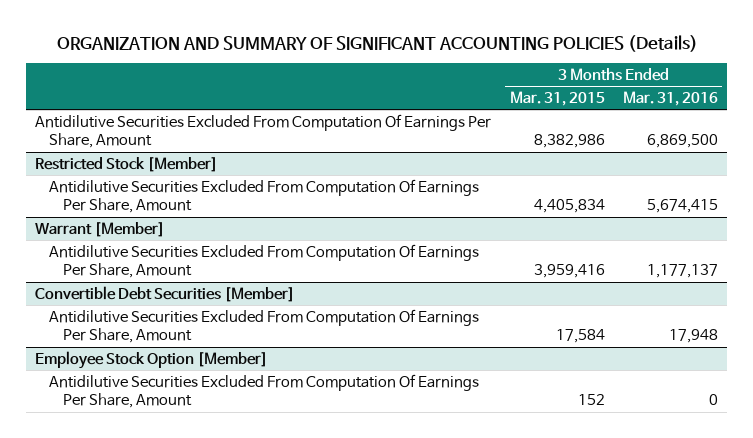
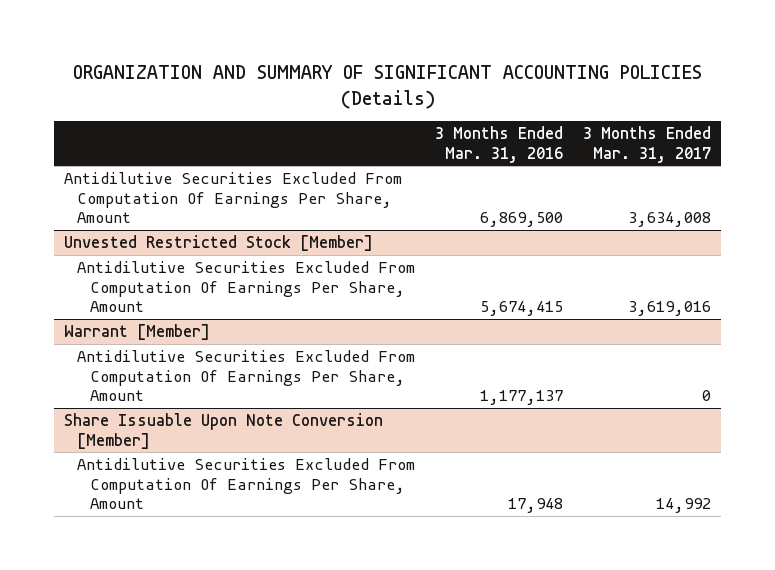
- | 3 Months Ended Mar. 31, 2015 | 3 Months Ended Mar. 31, 2016
+ | 3 Months Ended Mar. 31, 2016 | 3 Months Ended Mar. 31, 2017
- Restricted Stock [Member]
+ Unvested Restricted Stock [Member]
- Convertible Debt Securities [Member]
+ Share Issuable Upon Note Conversion [Member]
- Employee Stock Option [Member]
- Antidilutive Securities Excluded From Computation Of Earnings Per Share, Amount | 152 | 0

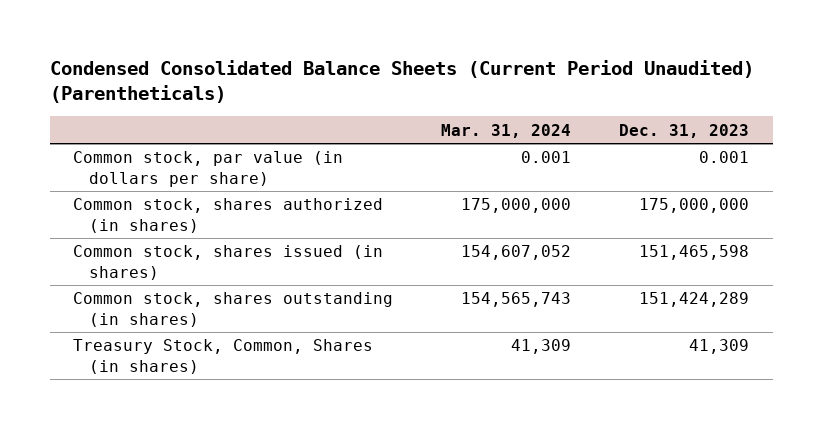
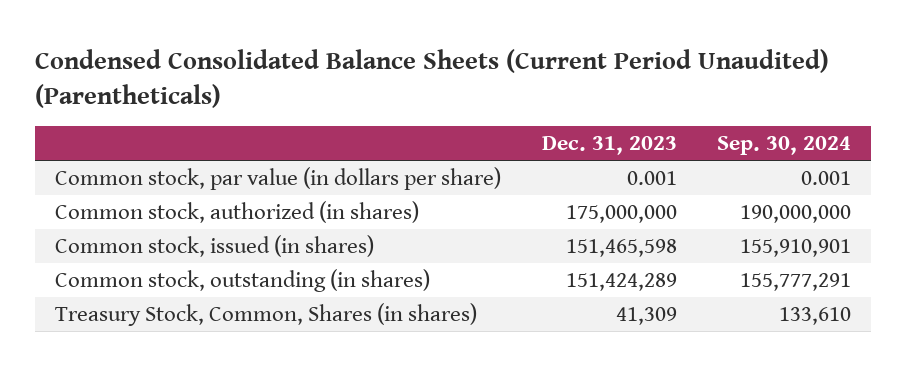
- | Mar. 31, 2024 | Dec. 31, 2023
+ | Dec. 31, 2023 | Sep. 30, 2024
- Common stock, shares authorized (in shares) | 175,000,000 | 175,000,000
- Common stock, shares issued (in shares) | 154,607,052 | 151,465,598
- Common stock, shares outstanding (in shares) | 154,565,743 | 151,424,289
+ Common stock, authorized (in shares) | 175,000,000 | 190,000,000
+ Common stock, issued (in shares) | 151,465,598 | 155,910,901
+ Common stock, outstanding (in shares) | 151,424,289 | 155,777,291

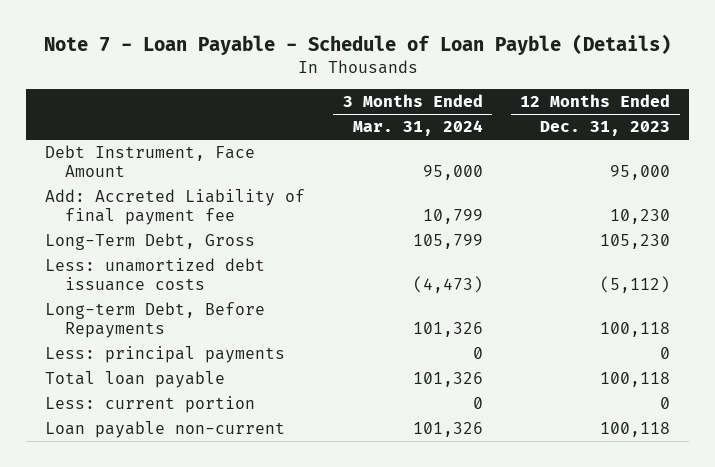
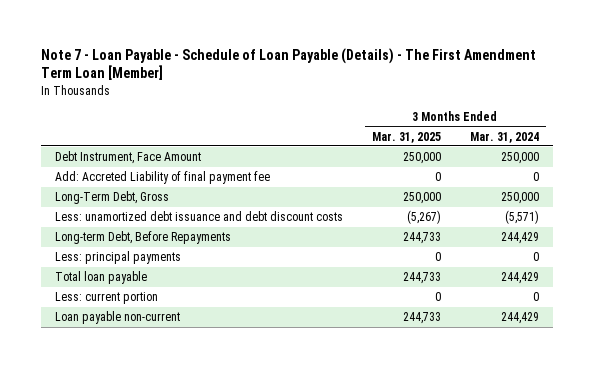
- Note 7 - Loan Payable - Schedule of Loan Payble (Details)
+ Note 7 - Loan Payable - Schedule of Loan Payable (Details) - The First Amendment Term Loan [Member]
- | 3 Months Ended Mar. 31, 2024 | 12 Months Ended Dec. 31, 2023
+ | 3 Months Ended Mar. 31, 2025 | 3 Months Ended Mar. 31, 2024
- Debt Instrument, Face Amount | 95,000 | 95,000
- Add: Accreted Liability of final payment fee | 10,799 | 10,230
- Long-Term Debt, Gross | 105,799 | 105,230
- Less: unamortized debt issuance costs | (4,473) | (5,112)
- Long-term Debt, Before Repayments | 101,326 | 100,118
+ Debt Instrument, Face Amount | 250,000 | 250,000
+ Add: Accreted Liability of final payment fee | 0 | 0
+ Long-Term Debt, Gross | 250,000 | 250,000
+ Less: unamortized debt issuance and debt discount costs | (5,267) | (5,571)
+ Long-term Debt, Before Repayments | 244,733 | 244,429
- Total loan payable | 101,326 | 100,118
+ Total loan payable | 244,733 | 244,429
- Loan payable non-current | 101,326 | 100,118
+ Loan payable non-current | 244,733 | 244,429

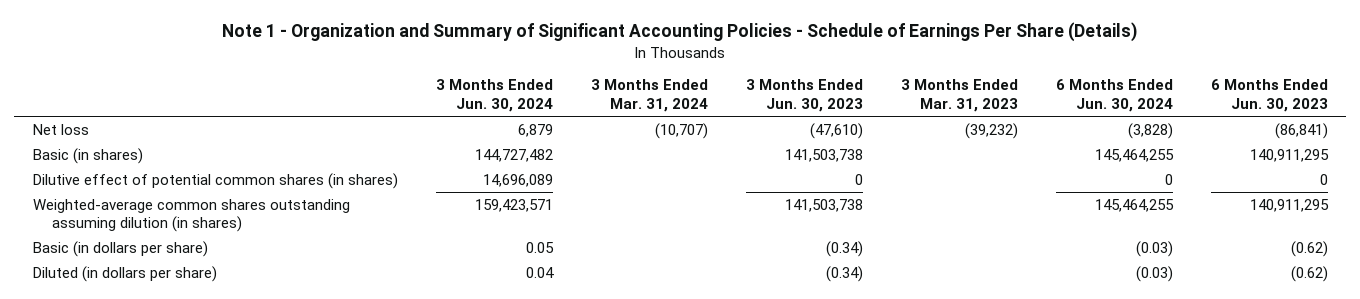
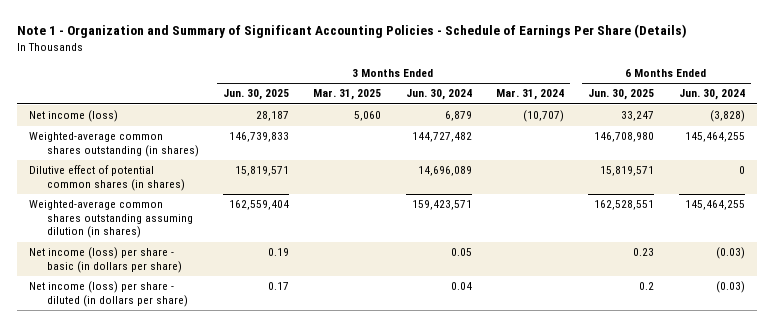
- | 3 Months Ended Jun. 30, 2024 | 3 Months Ended Mar. 31, 2024 | 3 Months Ended Jun. 30, 2023 | 3 Months Ended Mar. 31, 2023 | 6 Months Ended Jun. 30, 2024 | 6 Months Ended Jun. 30, 2023
+ | 3 Months Ended Jun. 30, 2025 | 3 Months Ended Mar. 31, 2025 | 3 Months Ended Jun. 30, 2024 | 3 Months Ended Mar. 31, 2024 | 6 Months Ended Jun. 30, 2025 | 6 Months Ended Jun. 30, 2024
- Net loss | 6,879 | (10,707) | (47,610) | (39,232) | (3,828) | (86,841)
- Basic (in shares) | 144,727,482 | | 141,503,738 | | 145,464,255 | 140,911,295
+ Net income (loss) | 28,187 | 5,060 | 6,879 | (10,707) | 33,247 | (3,828)
+ Weighted-average common shares outstanding (in shares) | 146,739,833 | | 144,727,482 | | 146,708,980 | 145,464,255
- Basic (in dollars per share) | 0.05 | | (0.34) | | (0.03) | (0.62)
- Diluted (in dollars per share) | 0.04 | | (0.34) | | (0.03) | (0.62)
+ Net income (loss) per share - basic (in dollars per share) | 0.19 | | 0.05 | | 0.23 | (0.03)
+ Net income (loss) per share - diluted (in dollars per share) | 0.17 | | 0.04 | | 0.2 | (0.03)

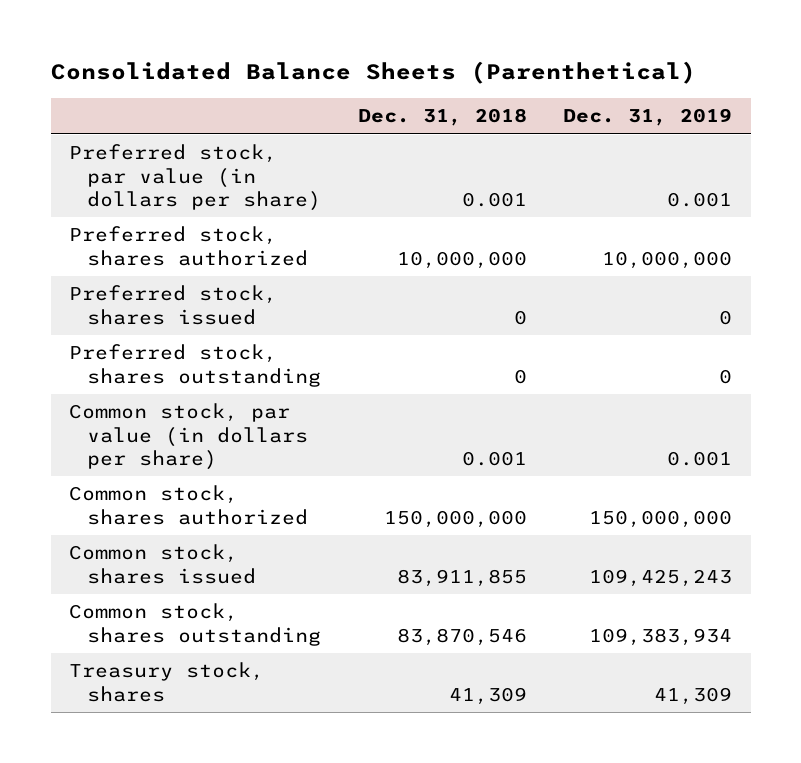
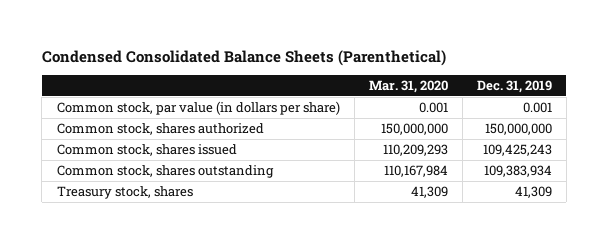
- Consolidated Balance Sheets (Parenthetical)
+ Condensed Consolidated Balance Sheets (Parenthetical)
- | Dec. 31, 2018 | Dec. 31, 2019
+ | Mar. 31, 2020 | Dec. 31, 2019
- Preferred stock, par value (in dollars per share) | 0.001 | 0.001
- Preferred stock, shares authorized | 10,000,000 | 10,000,000
- Preferred stock, shares issued | 0 | 0
- Preferred stock, shares outstanding | 0 | 0

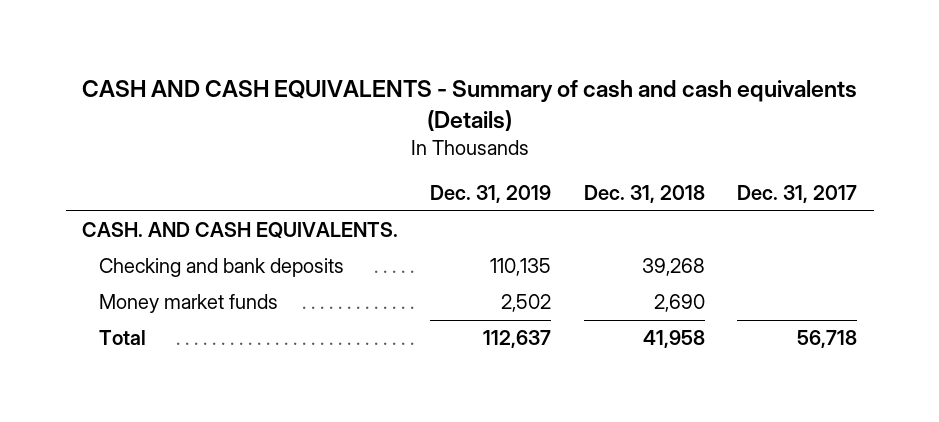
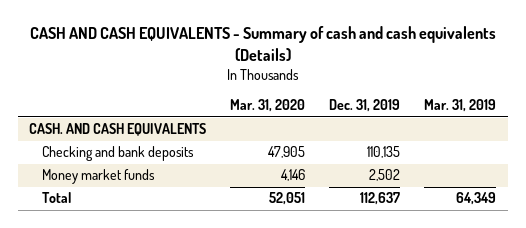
- | Dec. 31, 2019 | Dec. 31, 2018 | Dec. 31, 2017
+ | Mar. 31, 2020 | Dec. 31, 2019 | Mar. 31, 2019
- CASH. AND CASH EQUIVALENTS.
+ CASH. AND CASH EQUIVALENTS

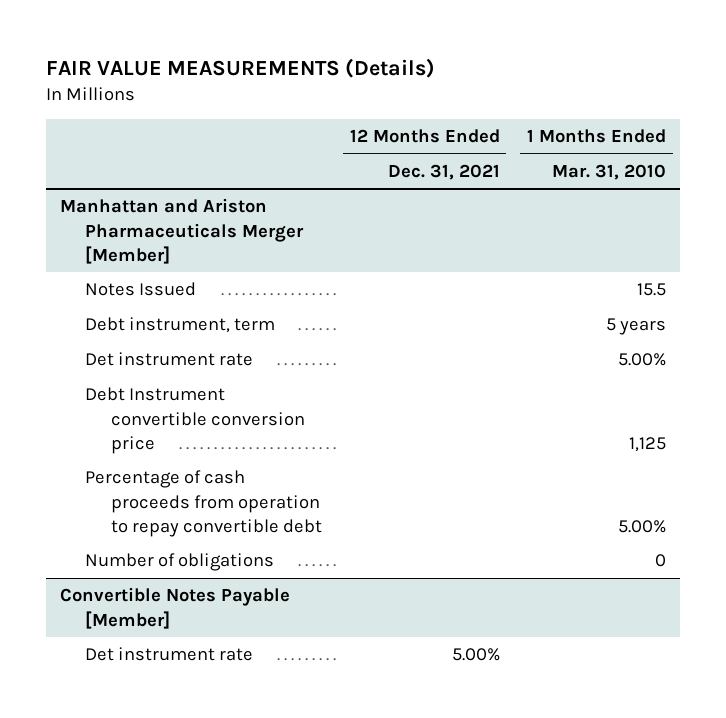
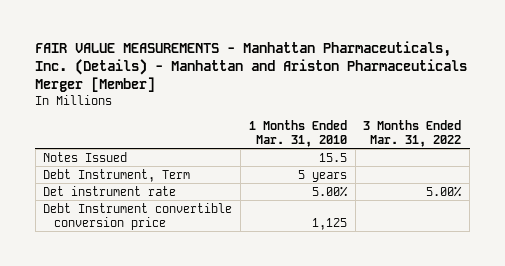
- FAIR VALUE MEASUREMENTS (Details)
+ FAIR VALUE MEASUREMENTS - Manhattan Pharmaceuticals, Inc. (Details) - Manhattan and Ariston Pharmaceuticals Merger [Member]
- | 12 Months Ended Dec. 31, 2021 | 1 Months Ended Mar. 31, 2010
+ | 1 Months Ended Mar. 31, 2010 | 3 Months Ended Mar. 31, 2022
- Manhattan and Ariston Pharmaceuticals Merger [Member]
- Debt instrument, term | | 5 years
+ Debt Instrument, Term | 5 years |
- Percentage of cash proceeds from operation to repay convertible debt | | 5.00%
- Number of obligations | | 0
- Convertible Notes Payable [Member]
- Det instrument rate | 5.00% |

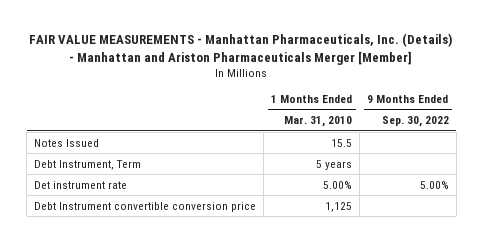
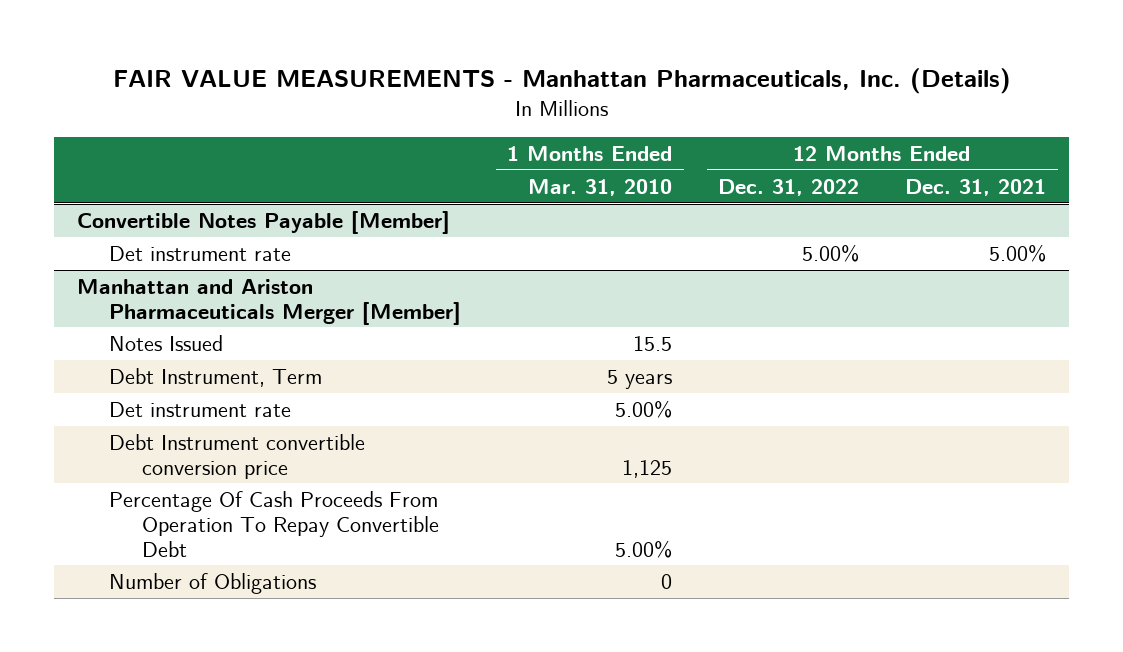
- FAIR VALUE MEASUREMENTS - Manhattan Pharmaceuticals, Inc. (Details) - Manhattan and Ariston Pharmaceuticals Merger [Member]
+ FAIR VALUE MEASUREMENTS - Manhattan Pharmaceuticals, Inc. (Details)
- | 1 Months Ended Mar. 31, 2010 | 9 Months Ended Sep. 30, 2022
+ | 1 Months Ended Mar. 31, 2010 | 12 Months Ended Dec. 31, 2022 | 12 Months Ended Dec. 31, 2021
+ Convertible Notes Payable [Member]
+ Det instrument rate | | 5.00% | 5.00%
+ Manhattan and Ariston Pharmaceuticals Merger [Member]
+ Percentage Of Cash Proceeds From Operation To Repay Convertible Debt | 5.00% | |
+ Number of Obligations | 0 | |

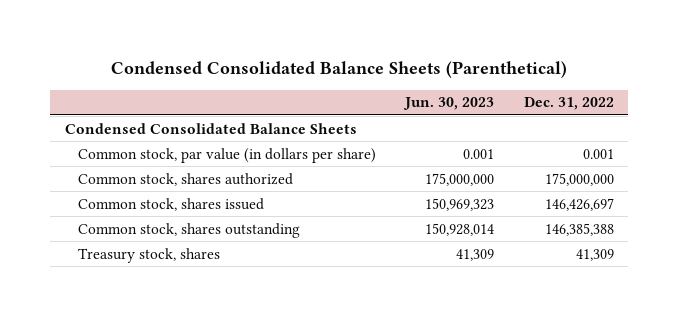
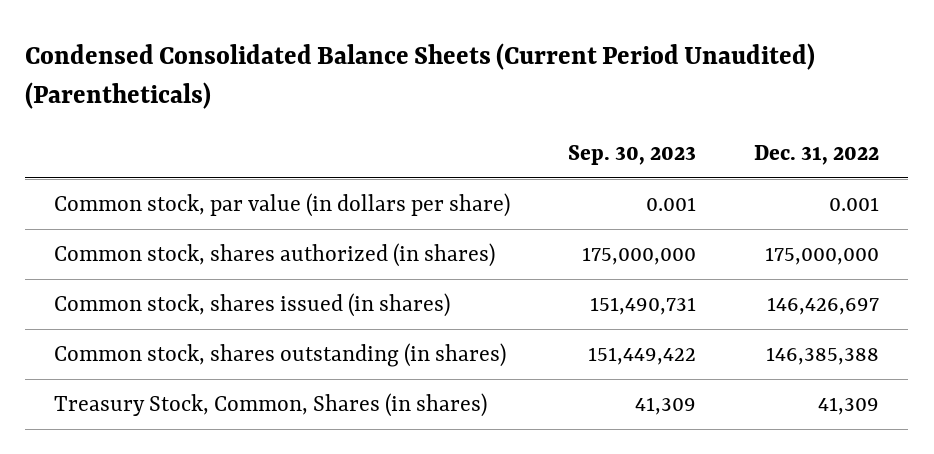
- Condensed Consolidated Balance Sheets (Parenthetical)
+ Condensed Consolidated Balance Sheets (Current Period Unaudited) (Parentheticals)
- | Jun. 30, 2023 | Dec. 31, 2022
+ | Sep. 30, 2023 | Dec. 31, 2022
- Condensed Consolidated Balance Sheets
- Common stock, shares authorized | 175,000,000 | 175,000,000
- Common stock, shares issued | 150,969,323 | 146,426,697
- Common stock, shares outstanding | 150,928,014 | 146,385,388
- Treasury stock, shares | 41,309 | 41,309
+ Common stock, shares authorized (in shares) | 175,000,000 | 175,000,000
+ Common stock, shares issued (in shares) | 151,490,731 | 146,426,697
+ Common stock, shares outstanding (in shares) | 151,449,422 | 146,385,388
+ Treasury Stock, Common, Shares (in shares) | 41,309 | 41,309

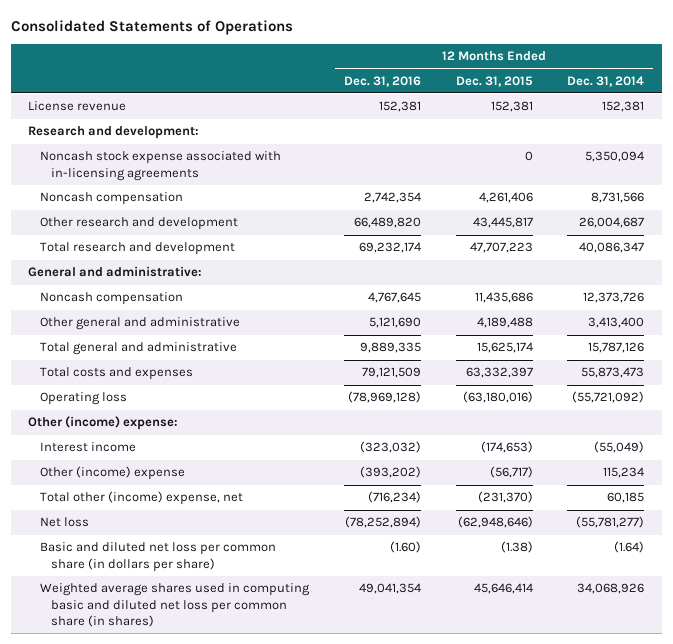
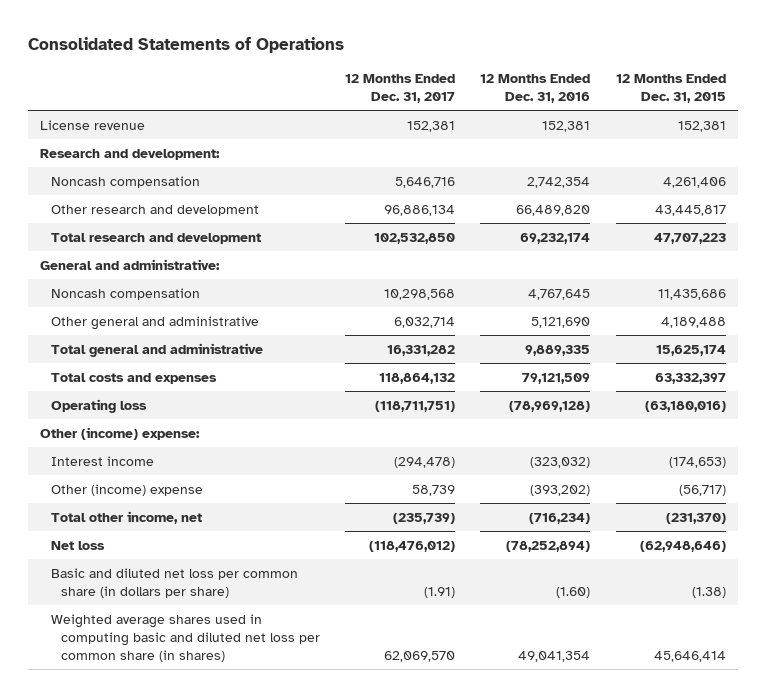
- | 12 Months Ended Dec. 31, 2016 | 12 Months Ended Dec. 31, 2015 | 12 Months Ended Dec. 31, 2014
+ | 12 Months Ended Dec. 31, 2017 | 12 Months Ended Dec. 31, 2016 | 12 Months Ended Dec. 31, 2015
- Noncash stock expense associated with in-licensing agreements | | 0 | 5,350,094
- Total other (income) expense, net | (716,234) | (231,370) | 60,185
+ Total other income, net | (235,739) | (716,234) | (231,370)

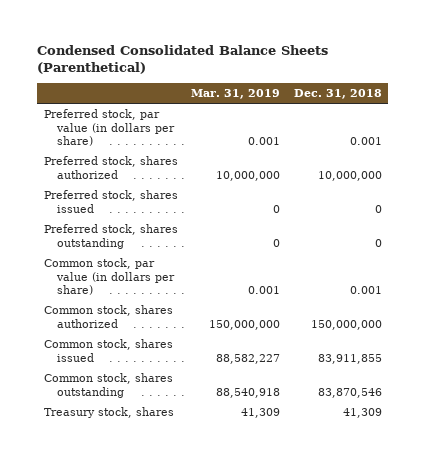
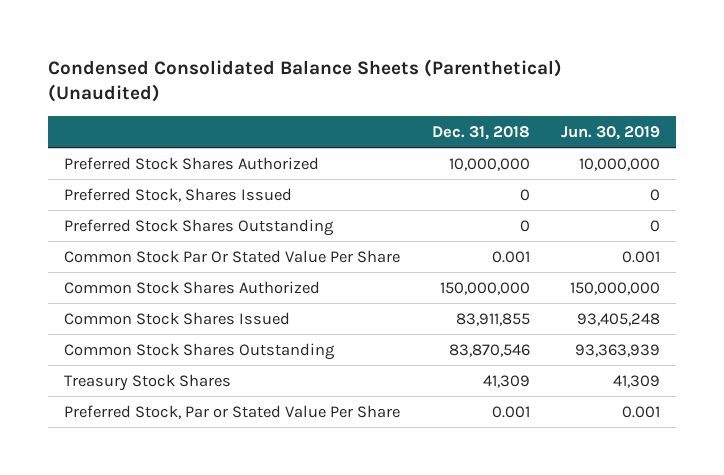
- Condensed Consolidated Balance Sheets (Parenthetical)
+ Condensed Consolidated Balance Sheets (Parenthetical) (Unaudited)
- | Mar. 31, 2019 | Dec. 31, 2018
+ | Dec. 31, 2018 | Jun. 30, 2019
- Preferred stock, par value (in dollars per share) | 0.001 | 0.001
- Preferred stock, shares authorized | 10,000,000 | 10,000,000
- Preferred stock, shares issued | 0 | 0
- Preferred stock, shares outstanding | 0 | 0
- Common stock, par value (in dollars per share) | 0.001 | 0.001
- Common stock, shares authorized | 150,000,000 | 150,000,000
- Common stock, shares issued | 88,582,227 | 83,911,855
- Common stock, shares outstanding | 88,540,918 | 83,870,546
- Treasury stock, shares | 41,309 | 41,309
+ Preferred Stock Shares Authorized | 10,000,000 | 10,000,000
+ Preferred Stock, Shares Issued | 0 | 0
+ Preferred Stock Shares Outstanding | 0 | 0
+ Common Stock Par Or Stated Value Per Share | 0.001 | 0.001
+ Common Stock Shares Authorized | 150,000,000 | 150,000,000
+ Common Stock Shares Issued | 83,911,855 | 93,405,248
+ Common Stock Shares Outstanding | 83,870,546 | 93,363,939
+ Treasury Stock Shares | 41,309 | 41,309
+ Preferred Stock, Par or Stated Value Per Share | 0.001 | 0.001

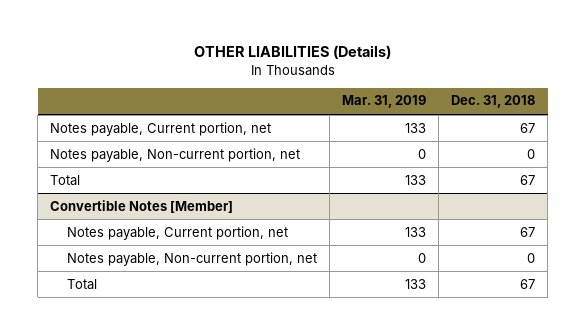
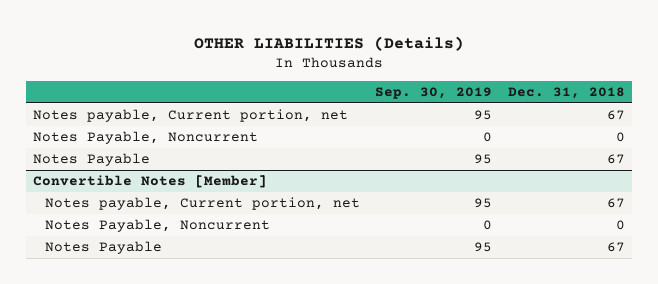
- | Mar. 31, 2019 | Dec. 31, 2018
+ | Sep. 30, 2019 | Dec. 31, 2018
- Notes payable, Non-current portion, net | 0 | 0
- Total | 133 | 67
+ Notes Payable, Noncurrent | 0 | 0
+ Notes Payable | 95 | 67
@ Convertible Notes [Member]
- Notes payable, Non-current portion, net | 0 | 0
- Total | 133 | 67
+ Notes Payable, Noncurrent | 0 | 0
+ Notes Payable | 95 | 67

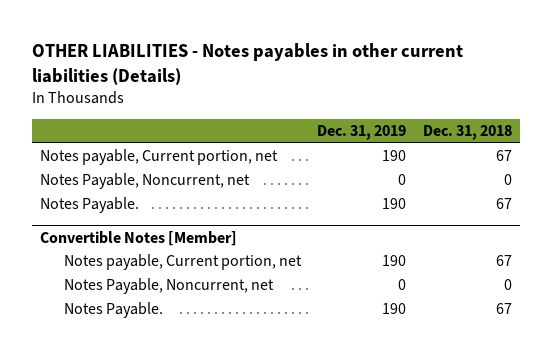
- OTHER LIABILITIES (Details)
+ OTHER LIABILITIES - Notes payables in other current liabilities (Details)
- | Sep. 30, 2019 | Dec. 31, 2018
+ | Dec. 31, 2019 | Dec. 31, 2018
- Notes Payable, Noncurrent | 0 | 0
- Notes Payable | 95 | 67
+ Notes Payable, Noncurrent, net | 0 | 0
+ Notes Payable. | 190 | 67
@ Convertible Notes [Member]
- Notes Payable, Noncurrent | 0 | 0
- Notes Payable | 95 | 67
+ Notes Payable, Noncurrent, net | 0 | 0
+ Notes Payable. | 190 | 67

